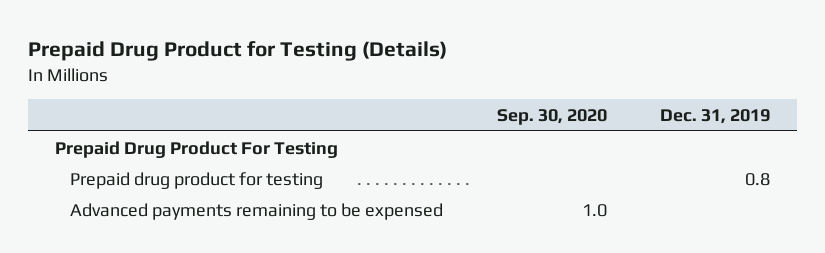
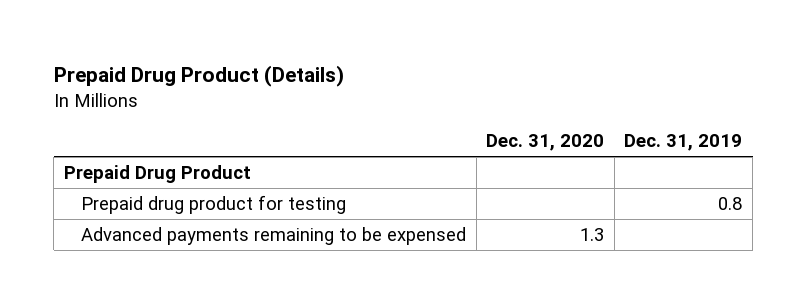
- Prepaid Drug Product for Testing (Details)
+ Prepaid Drug Product (Details)
- | Sep. 30, 2020 | Dec. 31, 2019
+ | Dec. 31, 2020 | Dec. 31, 2019
- Prepaid Drug Product For Testing
+ Prepaid Drug Product

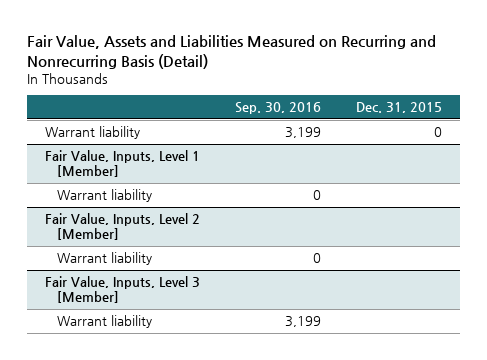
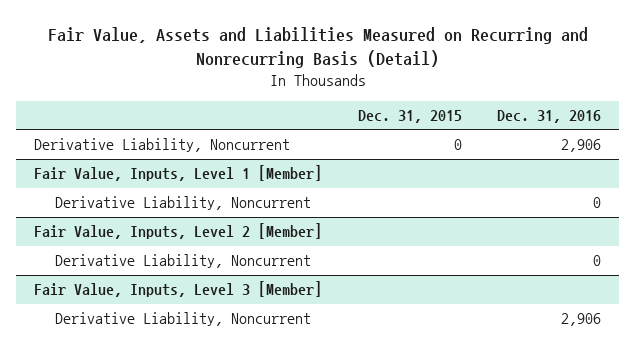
- | Sep. 30, 2016 | Dec. 31, 2015
+ | Dec. 31, 2015 | Dec. 31, 2016
- Warrant liability | 3,199 | 0
+ Derivative Liability, Noncurrent | 0 | 2,906
@ Fair Value, Inputs, Level 1 [Member]
- Warrant liability | 0 |
+ Derivative Liability, Noncurrent | | 0
@ Fair Value, Inputs, Level 2 [Member]
- Warrant liability | 0 |
+ Derivative Liability, Noncurrent | | 0
@ Fair Value, Inputs, Level 3 [Member]
- Warrant liability | 3,199 |
+ Derivative Liability, Noncurrent | | 2,906

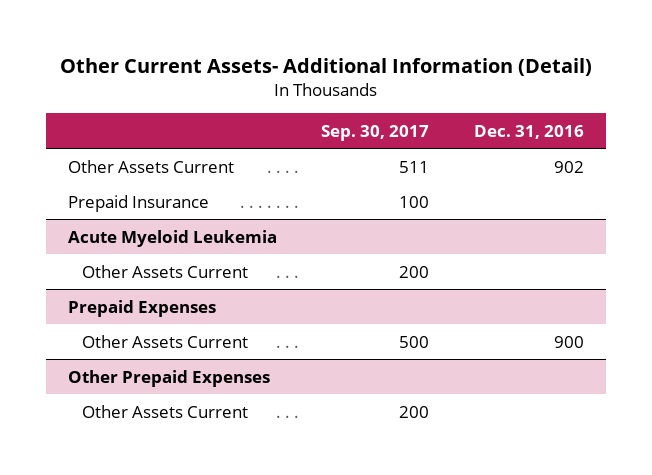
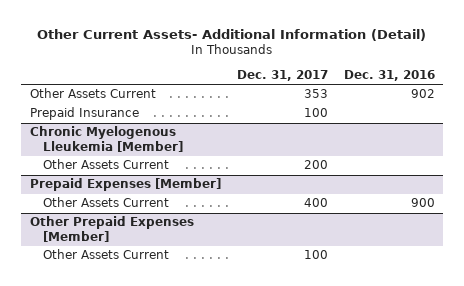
- | Sep. 30, 2017 | Dec. 31, 2016
+ | Dec. 31, 2017 | Dec. 31, 2016
- Acute Myeloid Leukemia
- Other Assets Current | 200 |
- Prepaid Expenses
+ Chronic Myelogenous Lleukemia [Member]
+ Other Assets Current | 200 |
+ Prepaid Expenses [Member]
- Other Prepaid Expenses
+ Other Prepaid Expenses [Member]

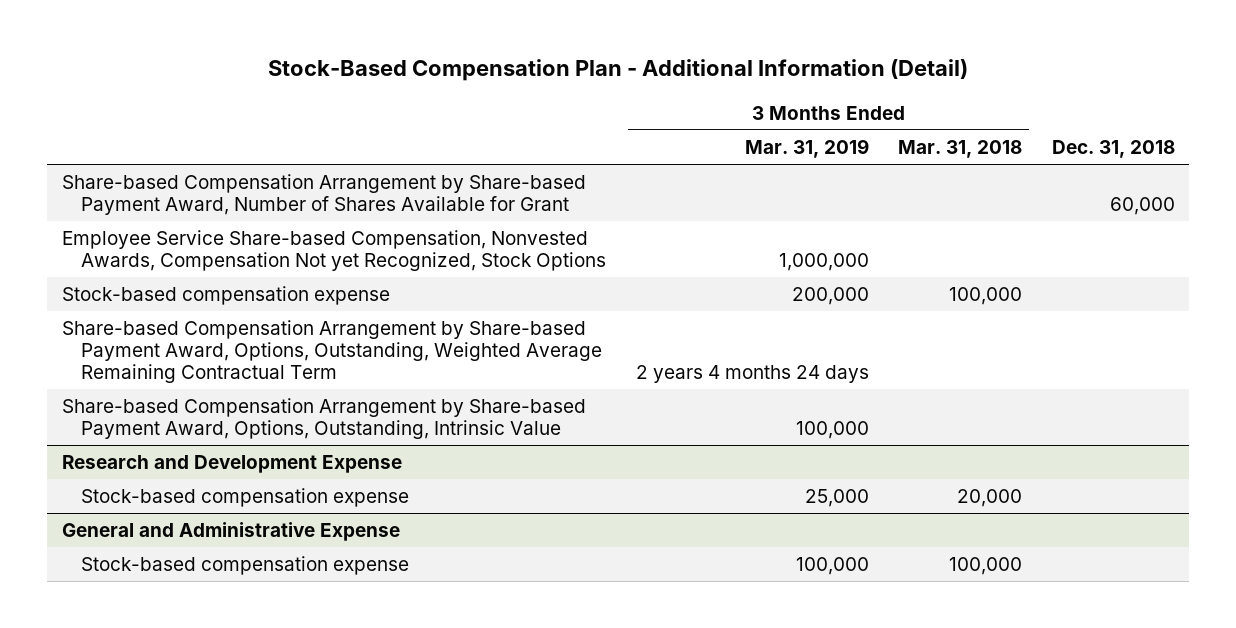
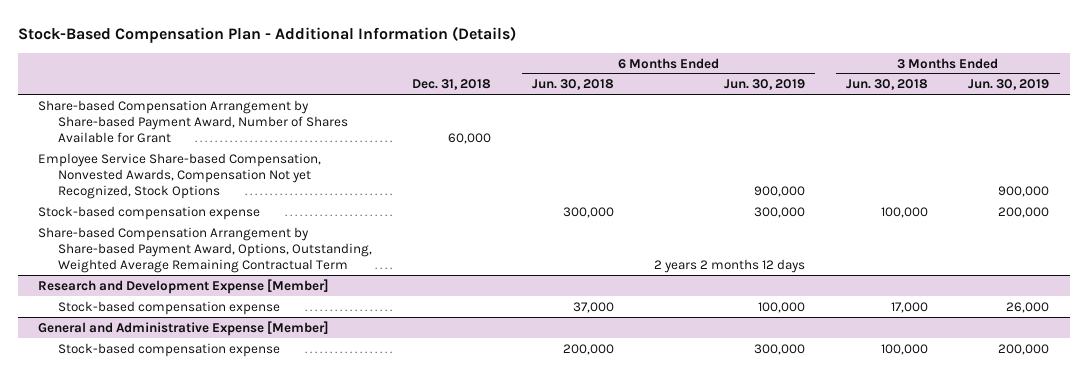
- Stock-Based Compensation Plan - Additional Information (Detail)
+ Stock-Based Compensation Plan - Additional Information (Details)
- | 3 Months Ended Mar. 31, 2019 | 3 Months Ended Mar. 31, 2018 | Dec. 31, 2018
+ | Dec. 31, 2018 | 6 Months Ended Jun. 30, 2018 | 6 Months Ended Jun. 30, 2019 | 3 Months Ended Jun. 30, 2018 | 3 Months Ended Jun. 30, 2019
- Share-based Compensation Arrangement by Share-based Payment Award, Options, Outstanding, Intrinsic Value | 100,000 | |
- Research and Development Expense
+ Research and Development Expense [Member]
- General and Administrative Expense
+ General and Administrative Expense [Member]

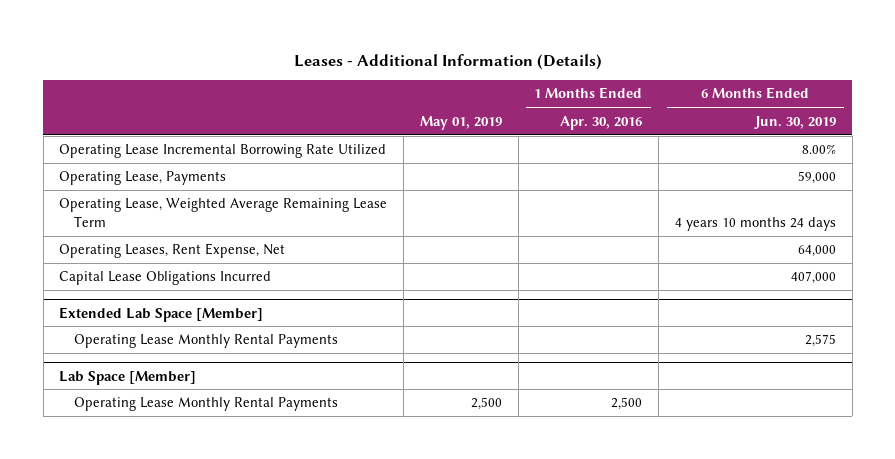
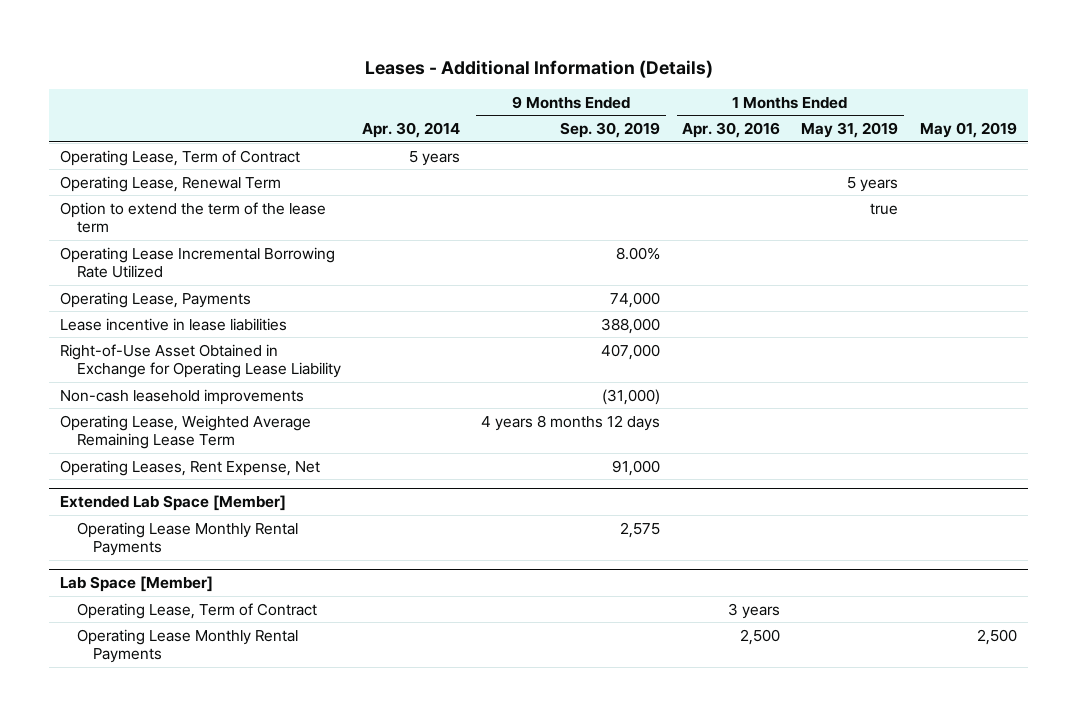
- | May 01, 2019 | 1 Months Ended Apr. 30, 2016 | 6 Months Ended Jun. 30, 2019
+ | Apr. 30, 2014 | 9 Months Ended Sep. 30, 2019 | 1 Months Ended Apr. 30, 2016 | 1 Months Ended May 31, 2019 | May 01, 2019
+ Operating Lease, Term of Contract | 5 years | | | |
+ Operating Lease, Renewal Term | | | | 5 years |
+ Option to extend the term of the lease term | | | | true |
+ Lease incentive in lease liabilities | | 388,000 | | |
+ Right-of-Use Asset Obtained in Exchange for Operating Lease Liability | | 407,000 | | |
+ Non-cash leasehold improvements | | (31,000) | | |
- Capital Lease Obligations Incurred | | | 407,000
@ Lab Space [Member]
+ Operating Lease, Term of Contract | | | 3 years | |

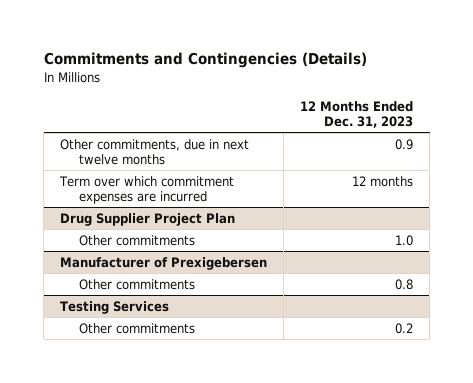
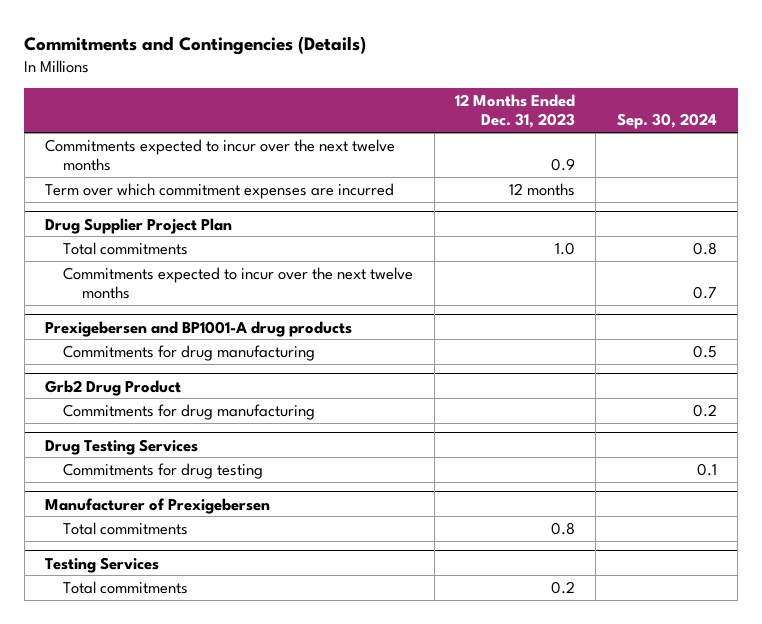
- | 12 Months Ended Dec. 31, 2023
+ | 12 Months Ended Dec. 31, 2023 | Sep. 30, 2024
- Other commitments, due in next twelve months | 0.9
+ Commitments expected to incur over the next twelve months | 0.9 |
@ Drug Supplier Project Plan
- Other commitments | 1.0
+ Total commitments | 1.0 | 0.8
+ Commitments expected to incur over the next twelve months | | 0.7
+ Prexigebersen and BP1001-A drug products
+ Commitments for drug manufacturing | | 0.5
+ Grb2 Drug Product
+ Commitments for drug manufacturing | | 0.2
+ Drug Testing Services
+ Commitments for drug testing | | 0.1
@ Manufacturer of Prexigebersen
- Other commitments | 0.8
+ Total commitments | 0.8 |
@ Testing Services
- Other commitments | 0.2
+ Total commitments | 0.2 |

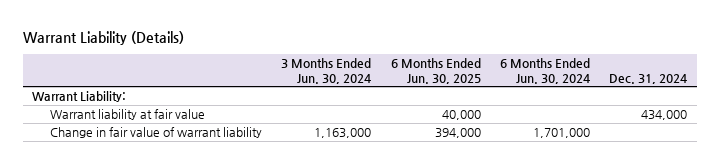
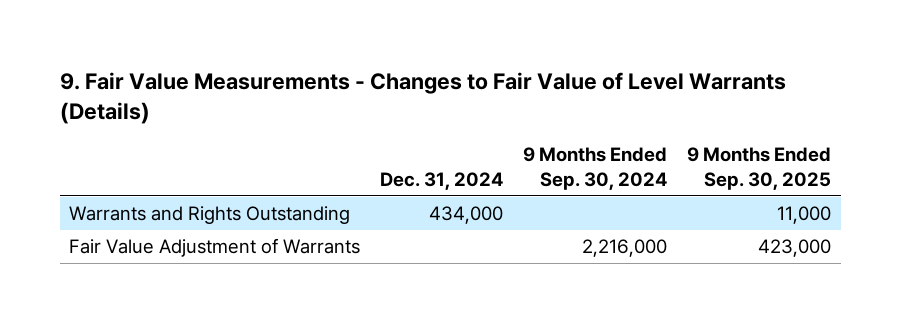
- Warrant Liability (Details)
+ 9. Fair Value Measurements - Changes to Fair Value of Level Warrants (Details)
- | 3 Months Ended Jun. 30, 2024 | 6 Months Ended Jun. 30, 2025 | 6 Months Ended Jun. 30, 2024 | Dec. 31, 2024
+ | Dec. 31, 2024 | 9 Months Ended Sep. 30, 2024 | 9 Months Ended Sep. 30, 2025
- Warrant Liability:
- Warrant liability at fair value | | 40,000 | | 434,000
- Change in fair value of warrant liability | 1,163,000 | 394,000 | 1,701,000 |
+ Warrants and Rights Outstanding | 434,000 | | 11,000
+ Fair Value Adjustment of Warrants | | 2,216,000 | 423,000

